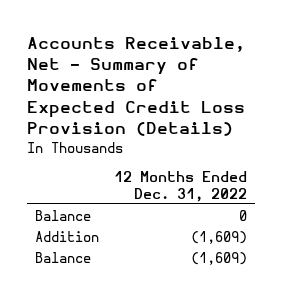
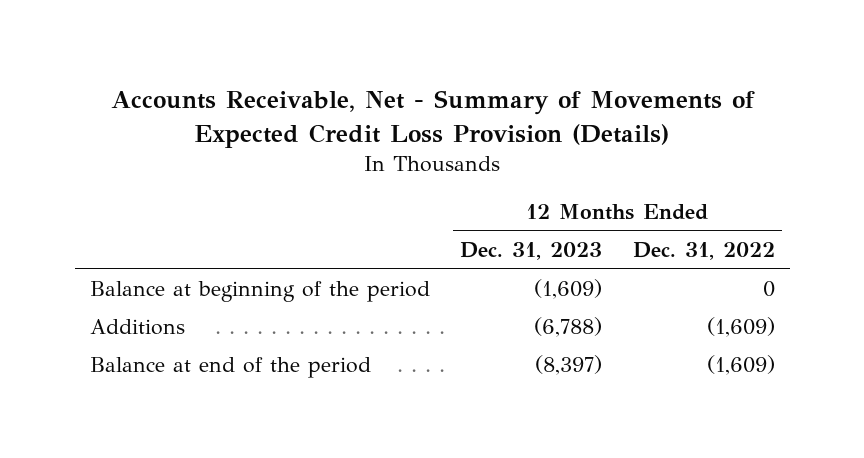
- | 12 Months Ended Dec. 31, 2022
+ | 12 Months Ended Dec. 31, 2023 | 12 Months Ended Dec. 31, 2022
- Balance | 0
- Addition | (1,609)
- Balance | (1,609)
+ Balance at beginning of the period | (1,609) | 0
+ Additions | (6,788) | (1,609)
+ Balance at end of the period | (8,397) | (1,609)

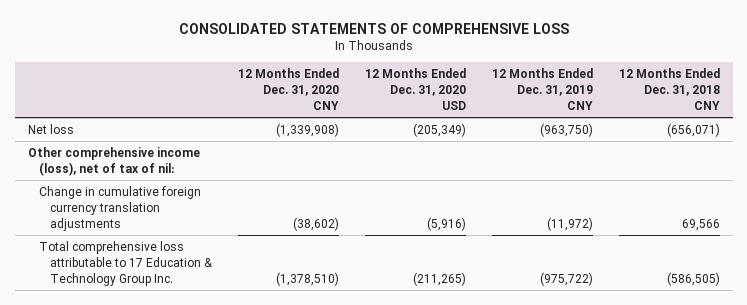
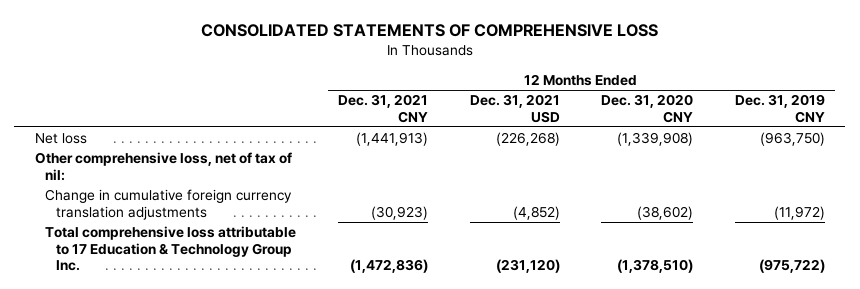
- | 12 Months Ended Dec. 31, 2020 CNY | 12 Months Ended Dec. 31, 2020 USD | 12 Months Ended Dec. 31, 2019 CNY | 12 Months Ended Dec. 31, 2018 CNY
+ | 12 Months Ended Dec. 31, 2021 CNY | 12 Months Ended Dec. 31, 2021 USD | 12 Months Ended Dec. 31, 2020 CNY | 12 Months Ended Dec. 31, 2019 CNY
- Other comprehensive income (loss), net of tax of nil:
+ Other comprehensive loss, net of tax of nil:

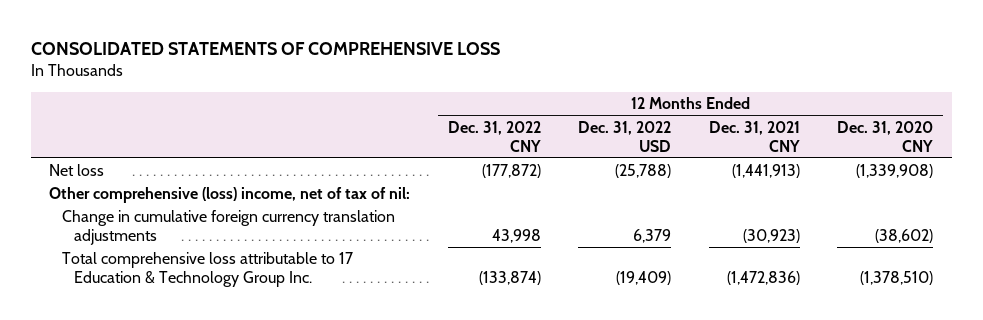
- | 12 Months Ended Dec. 31, 2021 CNY | 12 Months Ended Dec. 31, 2021 USD | 12 Months Ended Dec. 31, 2020 CNY | 12 Months Ended Dec. 31, 2019 CNY
+ | 12 Months Ended Dec. 31, 2022 CNY | 12 Months Ended Dec. 31, 2022 USD | 12 Months Ended Dec. 31, 2021 CNY | 12 Months Ended Dec. 31, 2020 CNY
- Other comprehensive loss, net of tax of nil:
+ Other comprehensive (loss) income, net of tax of nil:

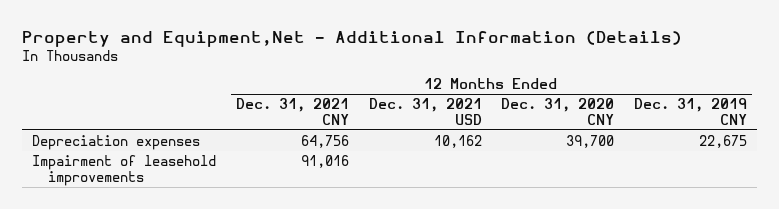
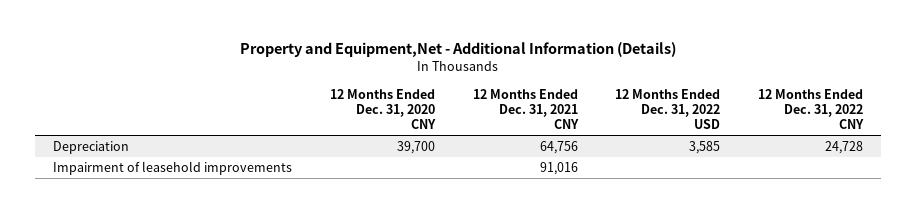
- | 12 Months Ended Dec. 31, 2021 CNY | 12 Months Ended Dec. 31, 2021 USD | 12 Months Ended Dec. 31, 2020 CNY | 12 Months Ended Dec. 31, 2019 CNY
+ | 12 Months Ended Dec. 31, 2020 CNY | 12 Months Ended Dec. 31, 2021 CNY | 12 Months Ended Dec. 31, 2022 USD | 12 Months Ended Dec. 31, 2022 CNY
- Depreciation expenses | 64,756 | 10,162 | 39,700 | 22,675
+ Depreciation | 39,700 | 64,756 | 3,585 | 24,728

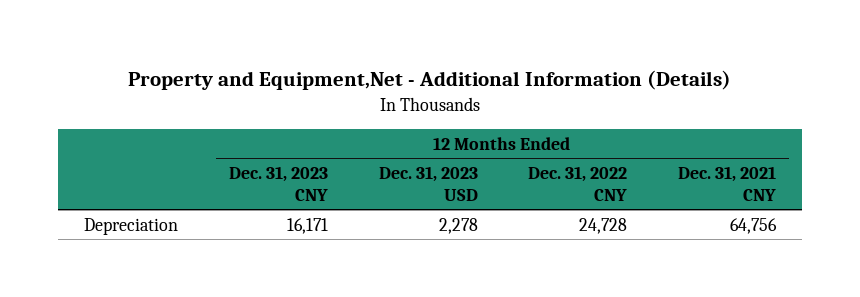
- | 12 Months Ended Dec. 31, 2020 CNY | 12 Months Ended Dec. 31, 2021 CNY | 12 Months Ended Dec. 31, 2022 USD | 12 Months Ended Dec. 31, 2022 CNY
+ | 12 Months Ended Dec. 31, 2023 CNY | 12 Months Ended Dec. 31, 2023 USD | 12 Months Ended Dec. 31, 2022 CNY | 12 Months Ended Dec. 31, 2021 CNY
- Impairment of leasehold improvements | | 91,016 | |

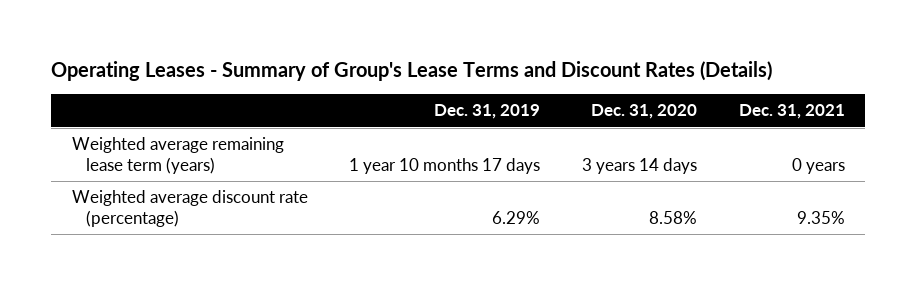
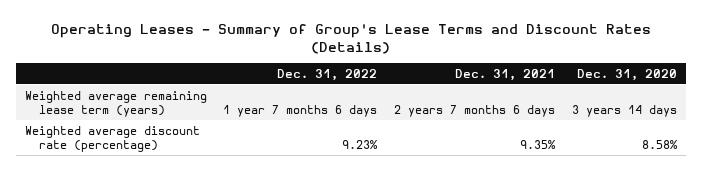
- | Dec. 31, 2019 | Dec. 31, 2020 | Dec. 31, 2021
+ | Dec. 31, 2022 | Dec. 31, 2021 | Dec. 31, 2020
- Weighted average remaining lease term (years) | 1 year 10 months 17 days | 3 years 14 days | 0 years
+ Weighted average remaining lease term (years) | 1 year 7 months 6 days | 2 years 7 months 6 days | 3 years 14 days

